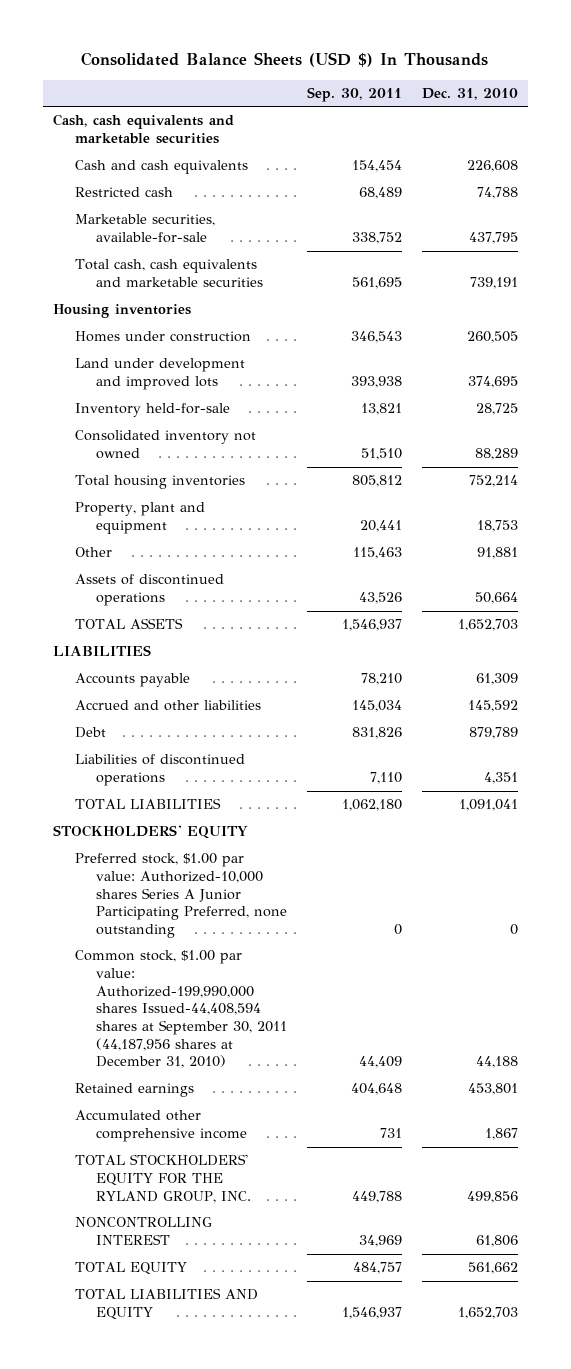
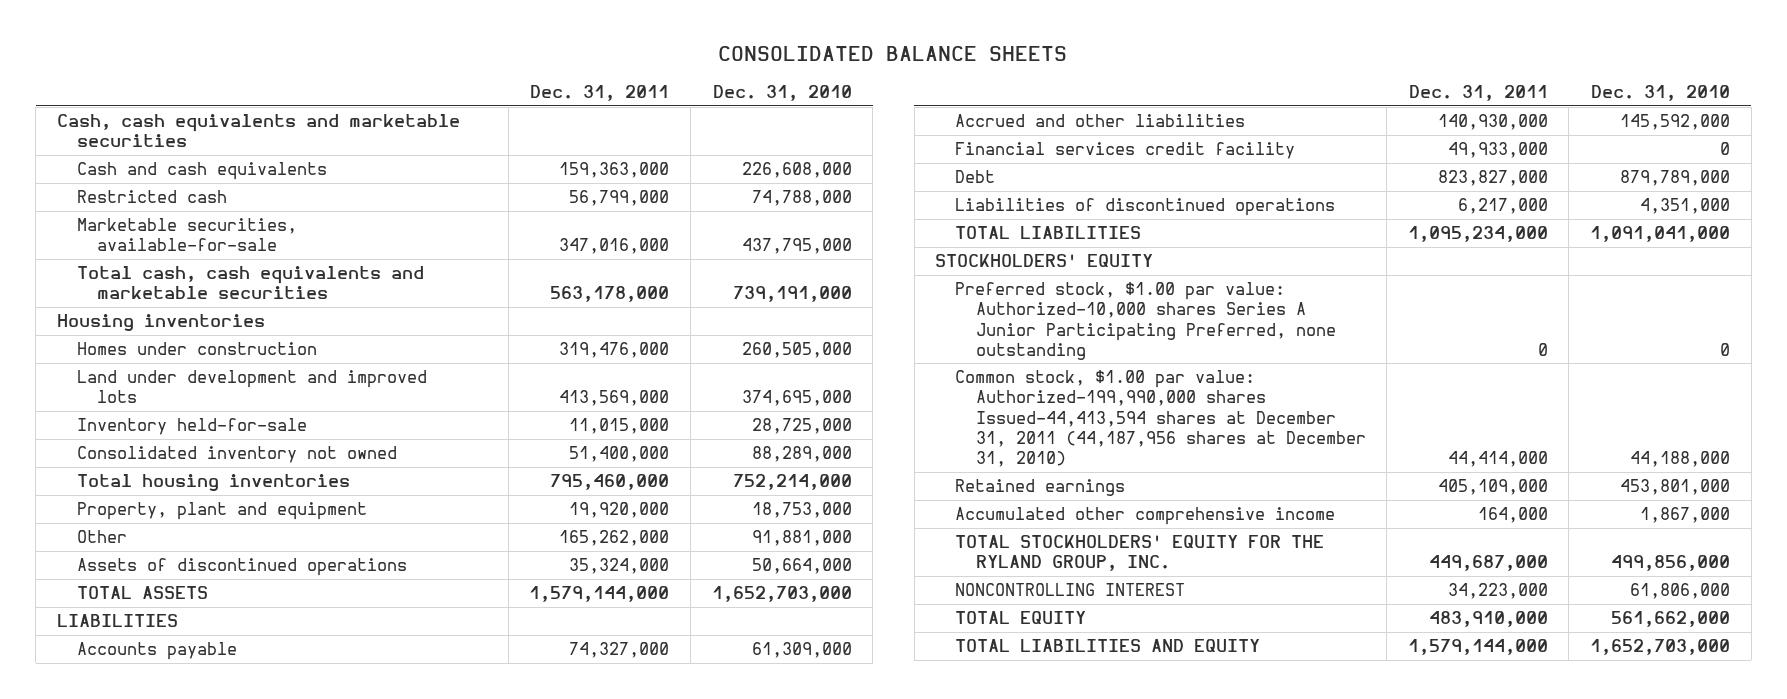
- Consolidated Balance Sheets (USD $) In Thousands
+ CONSOLIDATED BALANCE SHEETS
- | Sep. 30, 2011 | Dec. 31, 2010
+ | Dec. 31, 2011 | Dec. 31, 2010
- Cash and cash equivalents | 154,454 | 226,608
- Restricted cash | 68,489 | 74,788
- Marketable securities, available-for-sale | 338,752 | 437,795
- Total cash, cash equivalents and marketable securities | 561,695 | 739,191
+ Cash and cash equivalents | 159,363,000 | 226,608,000
+ Restricted cash | 56,799,000 | 74,788,000
+ Marketable securities, available-for-sale | 347,016,000 | 437,795,000
+ Total cash, cash equivalents and marketable securities | 563,178,000 | 739,191,000
- Homes under construction | 346,543 | 260,505
- Land under development and improved lots | 393,938 | 374,695
- Inventory held-for-sale | 13,821 | 28,725
- Consolidated inventory not owned | 51,510 | 88,289
- Total housing inventories | 805,812 | 752,214
- Property, plant and equipment | 20,441 | 18,753
- Other | 115,463 | 91,881
- Assets of discontinued operations | 43,526 | 50,664
- TOTAL ASSETS | 1,546,937 | 1,652,703
+ Homes under construction | 319,476,000 | 260,505,000
+ Land under development and improved lots | 413,569,000 | 374,695,000
+ Inventory held-for-sale | 11,015,000 | 28,725,000
+ Consolidated inventory not owned | 51,400,000 | 88,289,000
+ Total housing inventories | 795,460,000 | 752,214,000
+ Property, plant and equipment | 19,920,000 | 18,753,000
+ Other | 165,262,000 | 91,881,000
+ Assets of discontinued operations | 35,324,000 | 50,664,000
+ TOTAL ASSETS | 1,579,144,000 | 1,652,703,000
- Accounts payable | 78,210 | 61,309
- Accrued and other liabilities | 145,034 | 145,592
- Debt | 831,826 | 879,789
- Liabilities of discontinued operations | 7,110 | 4,351
- TOTAL LIABILITIES | 1,062,180 | 1,091,041
+ Accounts payable | 74,327,000 | 61,309,000
+ Accrued and other liabilities | 140,930,000 | 145,592,000
+ Financial services credit facility | 49,933,000 | 0
+ Debt | 823,827,000 | 879,789,000
+ Liabilities of discontinued operations | 6,217,000 | 4,351,000
+ TOTAL LIABILITIES | 1,095,234,000 | 1,091,041,000
- Common stock, $1.00 par value: Authorized-199,990,000 shares Issued-44,408,594 shares at September 30, 2011 (44,187,956 shares at December 31, 2010) | 44,409 | 44,188
- Retained earnings | 404,648 | 453,801
- Accumulated other comprehensive income | 731 | 1,867
- TOTAL STOCKHOLDERS' EQUITY FOR THE RYLAND GROUP, INC. | 449,788 | 499,856
- NONCONTROLLING INTEREST | 34,969 | 61,806
- TOTAL EQUITY | 484,757 | 561,662
- TOTAL LIABILITIES AND EQUITY | 1,546,937 | 1,652,703
+ Common stock, $1.00 par value: Authorized-199,990,000 shares Issued-44,413,594 shares at December 31, 2011 (44,187,956 shares at December 31, 2010) | 44,414,000 | 44,188,000
+ Retained earnings | 405,109,000 | 453,801,000
+ Accumulated other comprehensive income | 164,000 | 1,867,000
+ TOTAL STOCKHOLDERS' EQUITY FOR THE RYLAND GROUP, INC. | 449,687,000 | 499,856,000
+ NONCONTROLLING INTEREST | 34,223,000 | 61,806,000
+ TOTAL EQUITY | 483,910,000 | 561,662,000
+ TOTAL LIABILITIES AND EQUITY | 1,579,144,000 | 1,652,703,000

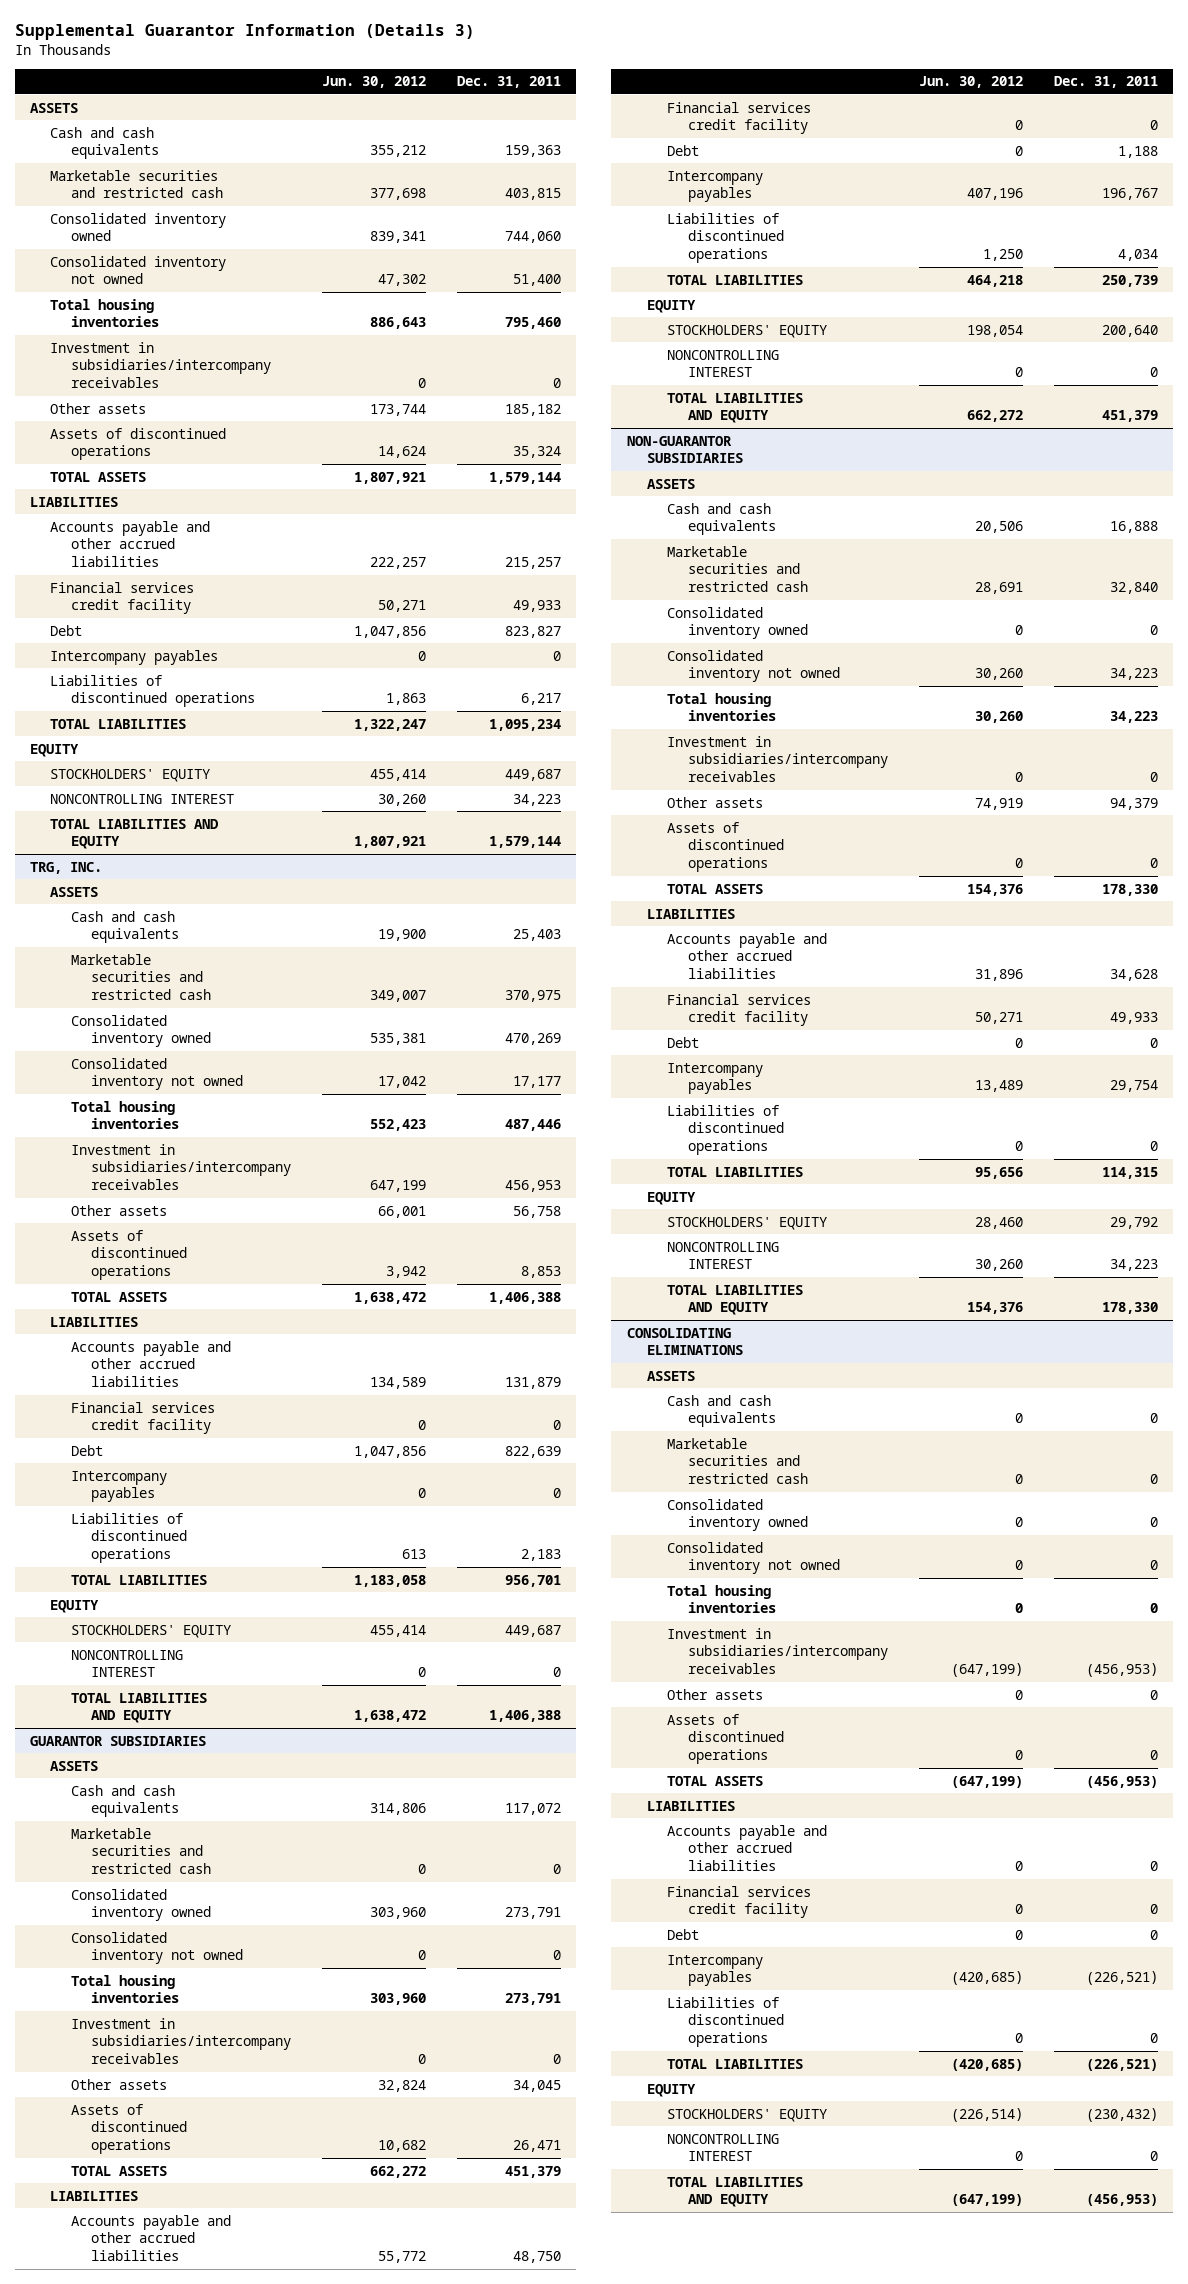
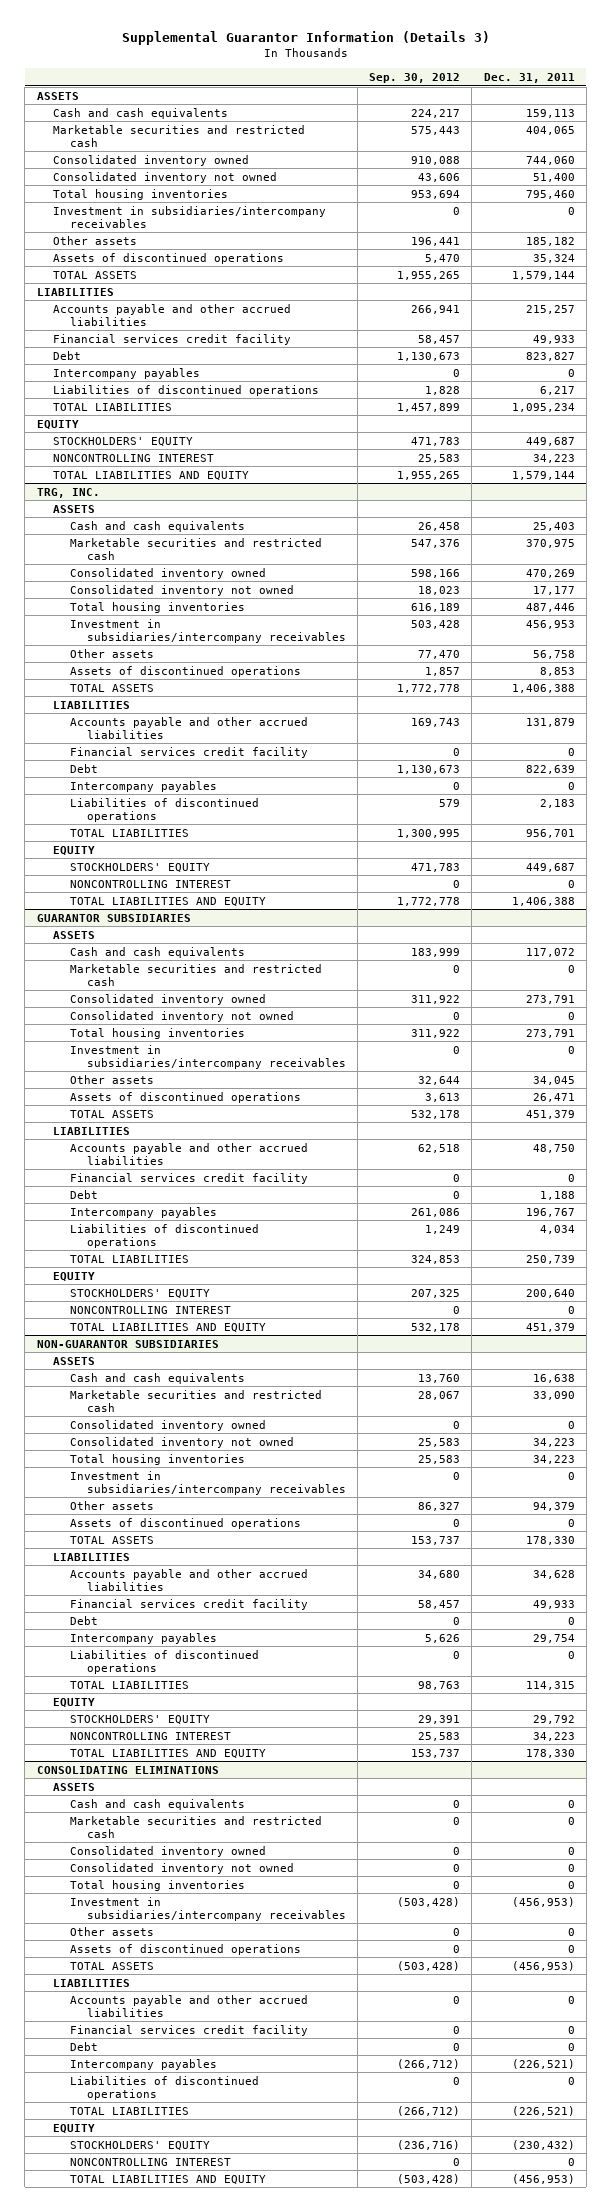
- | Jun. 30, 2012 | Dec. 31, 2011
+ | Sep. 30, 2012 | Dec. 31, 2011
- Cash and cash equivalents | 355,212 | 159,363
- Marketable securities and restricted cash | 377,698 | 403,815
+ Cash and cash equivalents | 224,217 | 159,113
+ Marketable securities and restricted cash | 575,443 | 404,065
@ NON-GUARANTOR SUBSIDIARIES
- Cash and cash equivalents | 20,506 | 16,888
- Marketable securities and restricted cash | 28,691 | 32,840
+ Cash and cash equivalents | 13,760 | 16,638
+ Marketable securities and restricted cash | 28,067 | 33,090

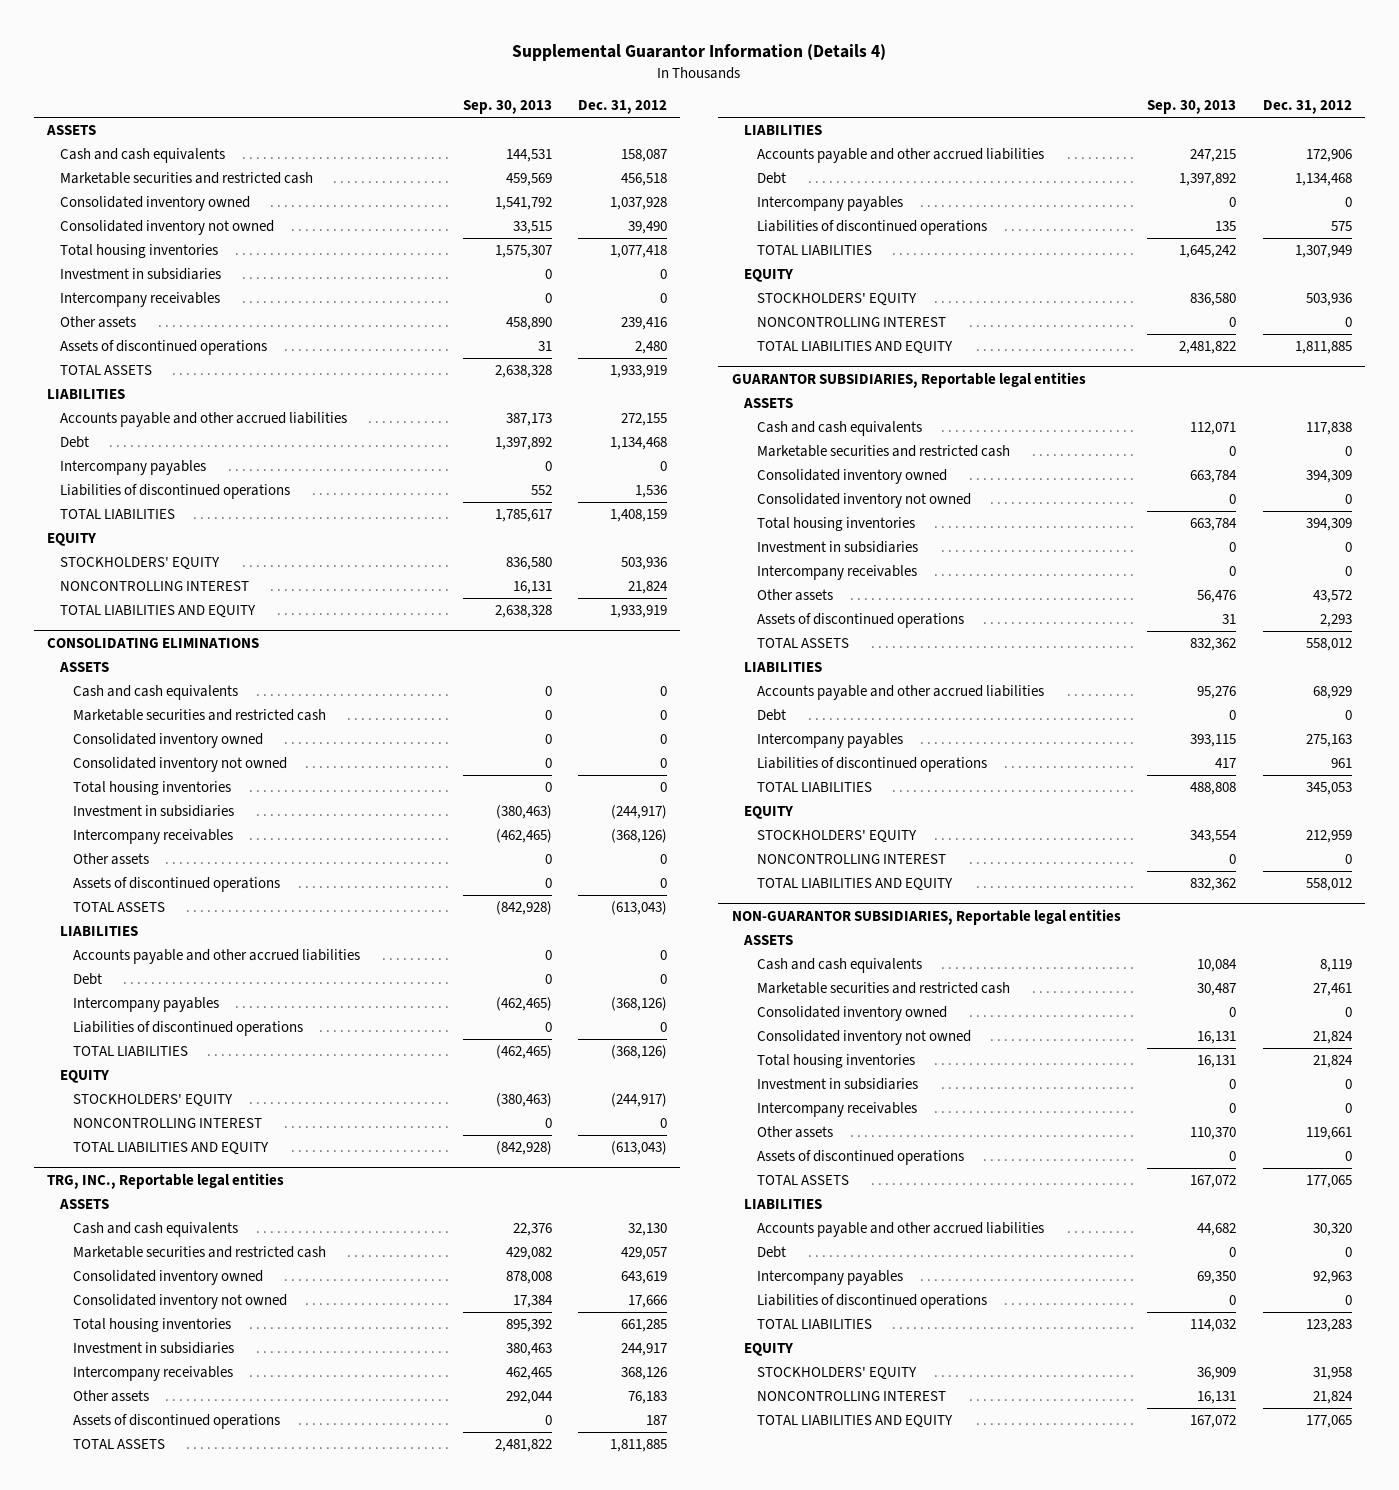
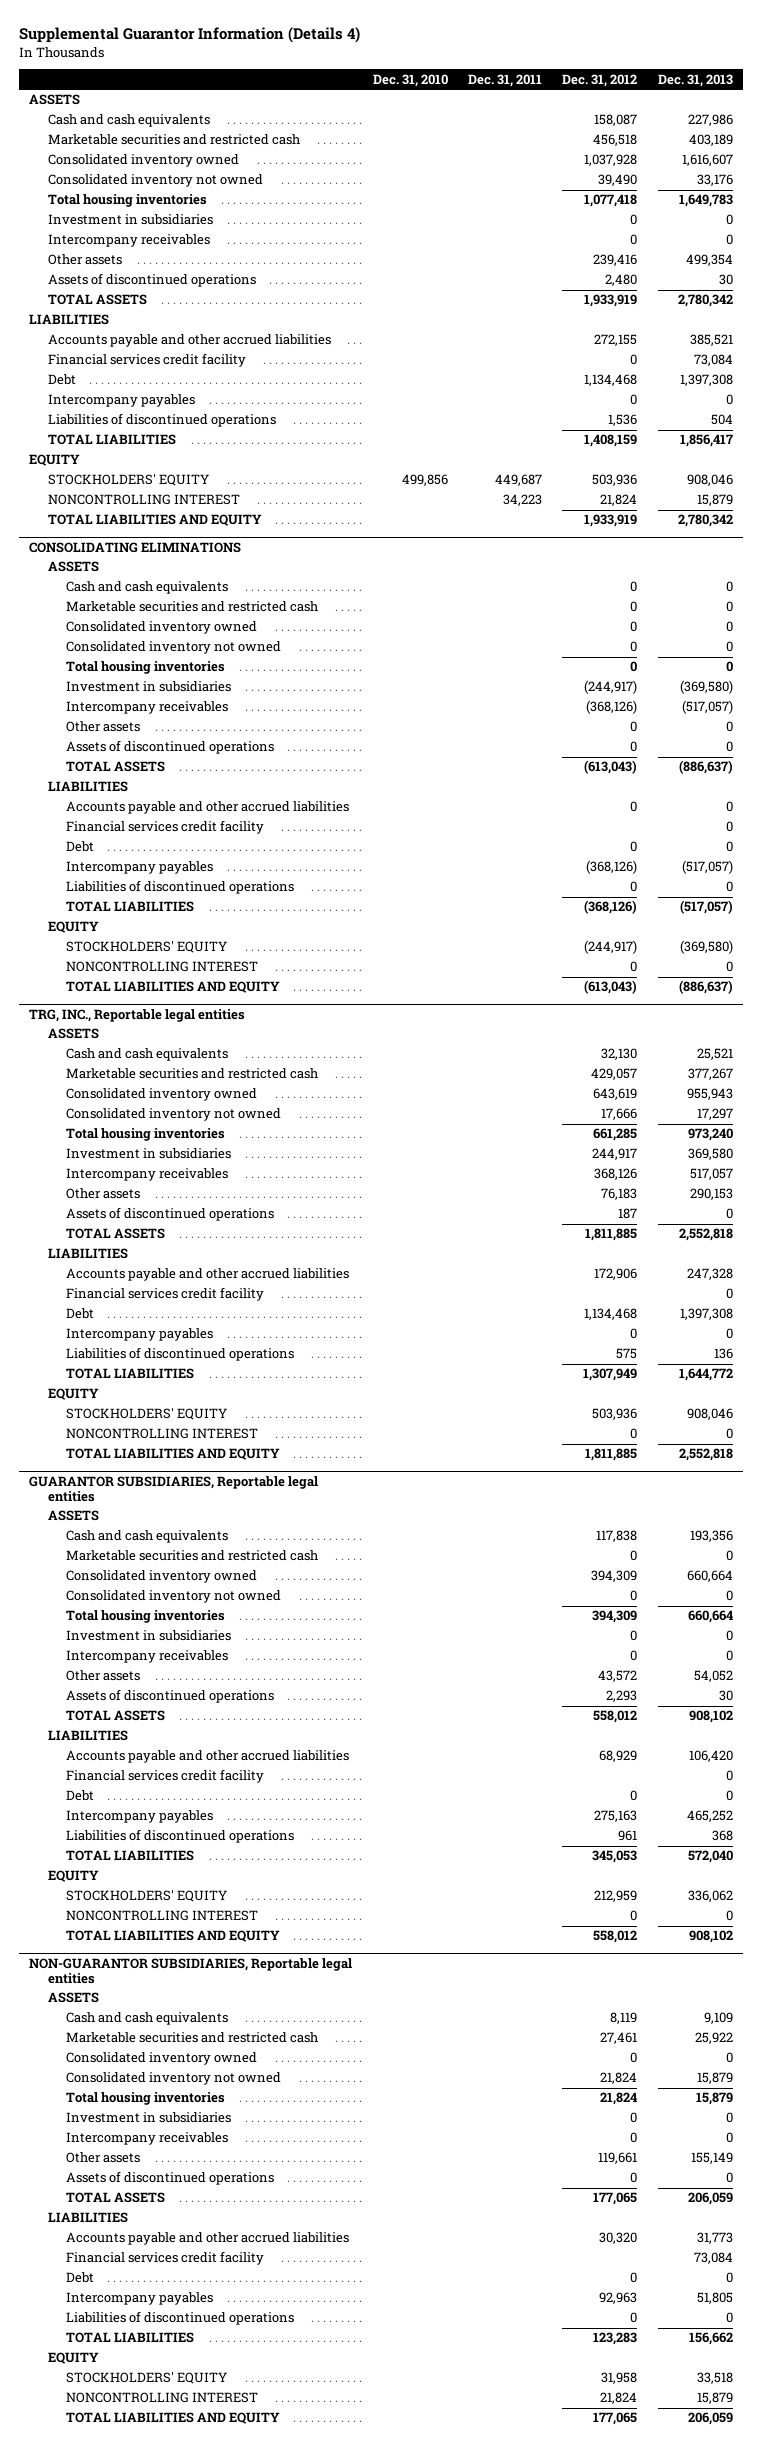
- | Sep. 30, 2013 | Dec. 31, 2012
+ | Dec. 31, 2010 | Dec. 31, 2011 | Dec. 31, 2012 | Dec. 31, 2013
+ Financial services credit facility | | | 0 | 73,084
@ CONSOLIDATING ELIMINATIONS
+ Financial services credit facility | | | | 0
@ TRG, INC., Reportable legal entities
+ Financial services credit facility | | | | 0
@ GUARANTOR SUBSIDIARIES, Reportable legal entities
+ Financial services credit facility | | | | 0
@ NON-GUARANTOR SUBSIDIARIES, Reportable legal entities
+ Financial services credit facility | | | | 73,084

